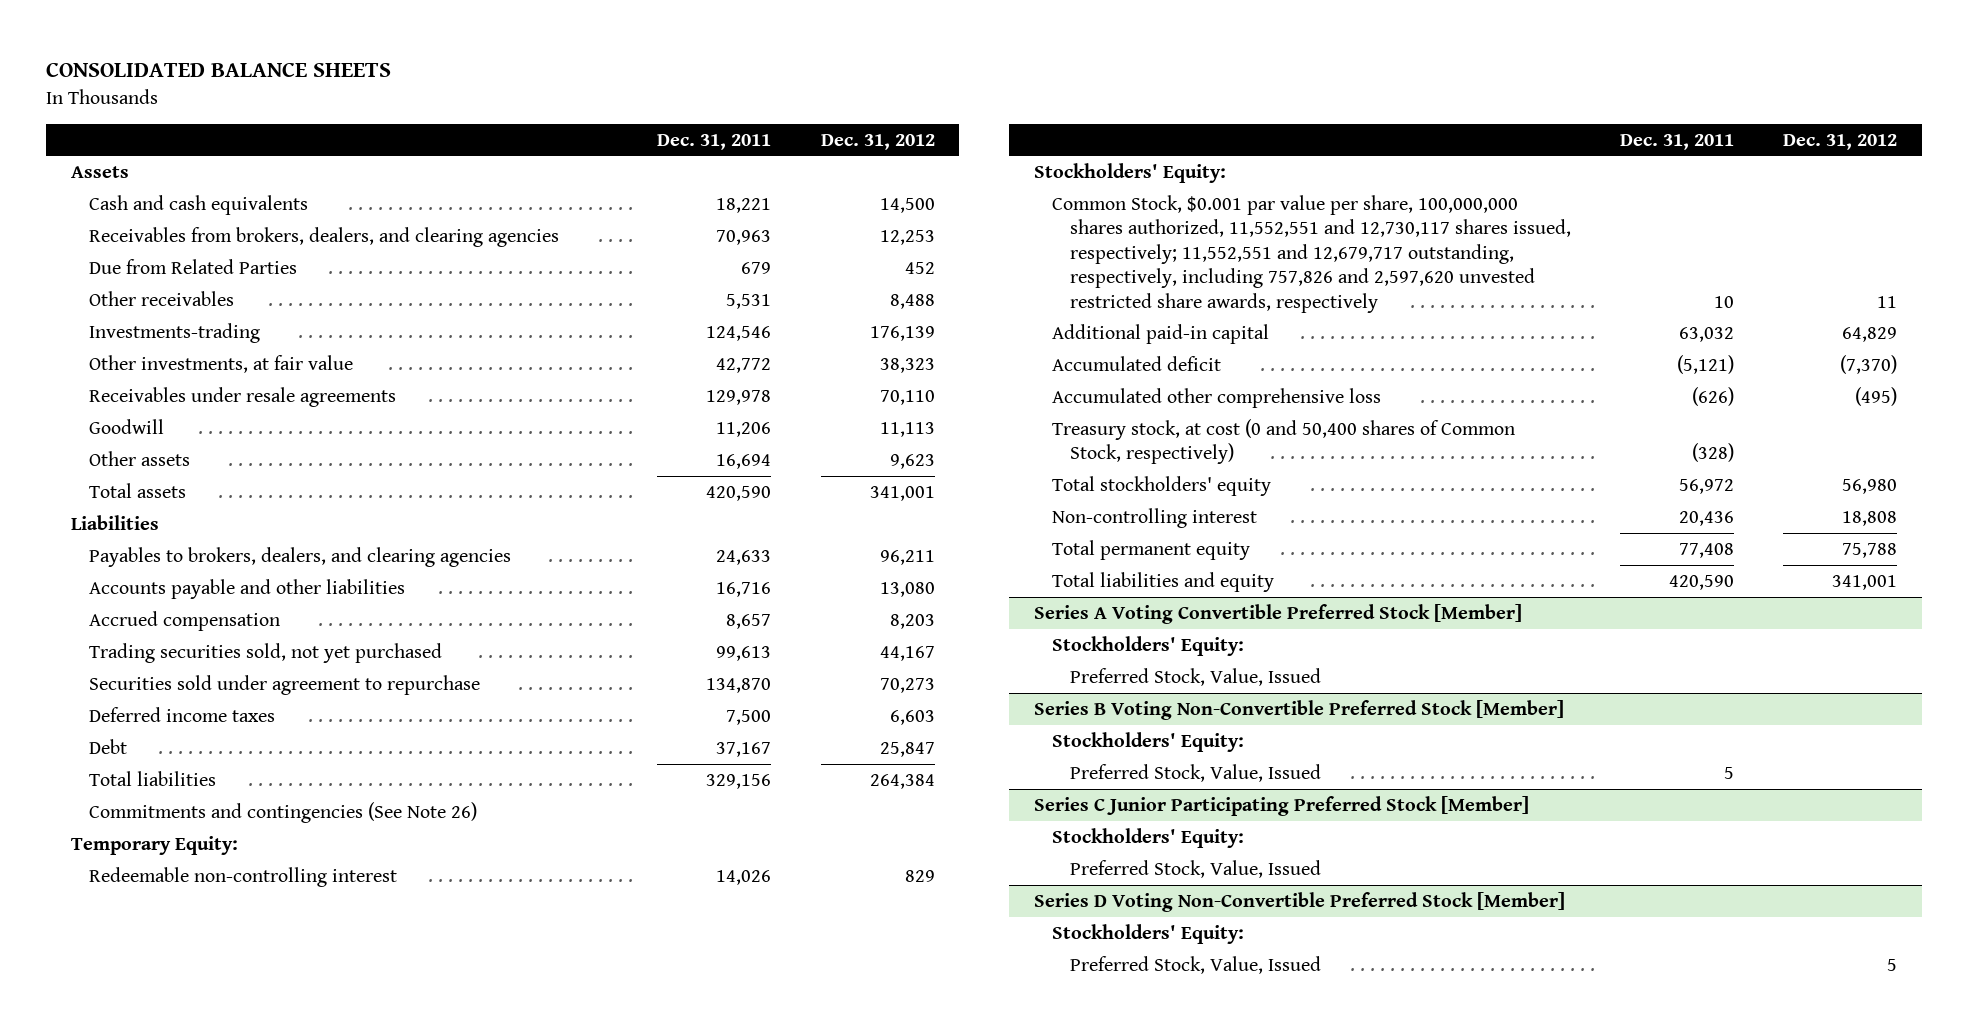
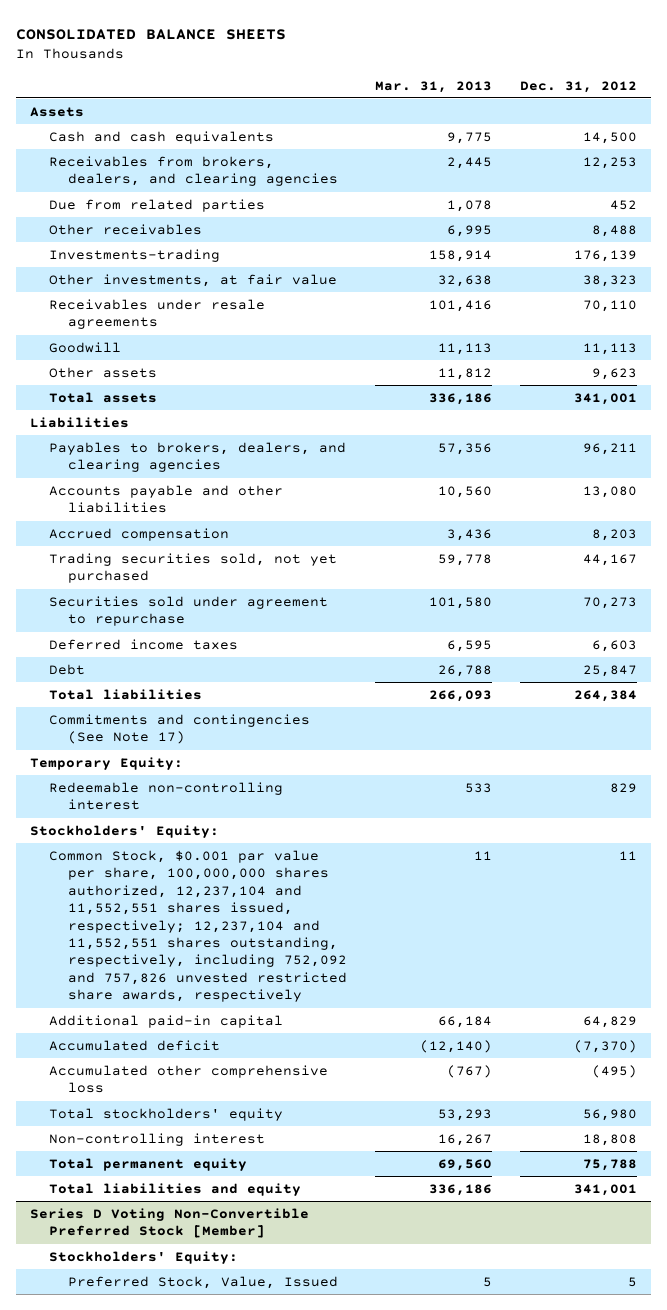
- | Dec. 31, 2011 | Dec. 31, 2012
+ | Mar. 31, 2013 | Dec. 31, 2012
- Due from Related Parties | 679 | 452
+ Due from related parties | 1,078 | 452
- Commitments and contingencies (See Note 26)
+ Commitments and contingencies (See Note 17)
- Common Stock, $0.001 par value per share, 100,000,000 shares authorized, 11,552,551 and 12,730,117 shares issued, respectively; 11,552,551 and 12,679,717 outstanding, respectively, including 757,826 and 2,597,620 unvested restricted share awards, respectively | 10 | 11
+ Common Stock, $0.001 par value per share, 100,000,000 shares authorized, 12,237,104 and 11,552,551 shares issued, respectively; 12,237,104 and 11,552,551 shares outstanding, respectively, including 752,092 and 757,826 unvested restricted share awards, respectively | 11 | 11
- Treasury stock, at cost (0 and 50,400 shares of Common Stock, respectively) | (328) |
- Series A Voting Convertible Preferred Stock [Member]
- Stockholders' Equity:
- Preferred Stock, Value, Issued
- Series B Voting Non-Convertible Preferred Stock [Member]
- Stockholders' Equity:
- Preferred Stock, Value, Issued | 5 |
- Series C Junior Participating Preferred Stock [Member]
- Stockholders' Equity:
- Preferred Stock, Value, Issued

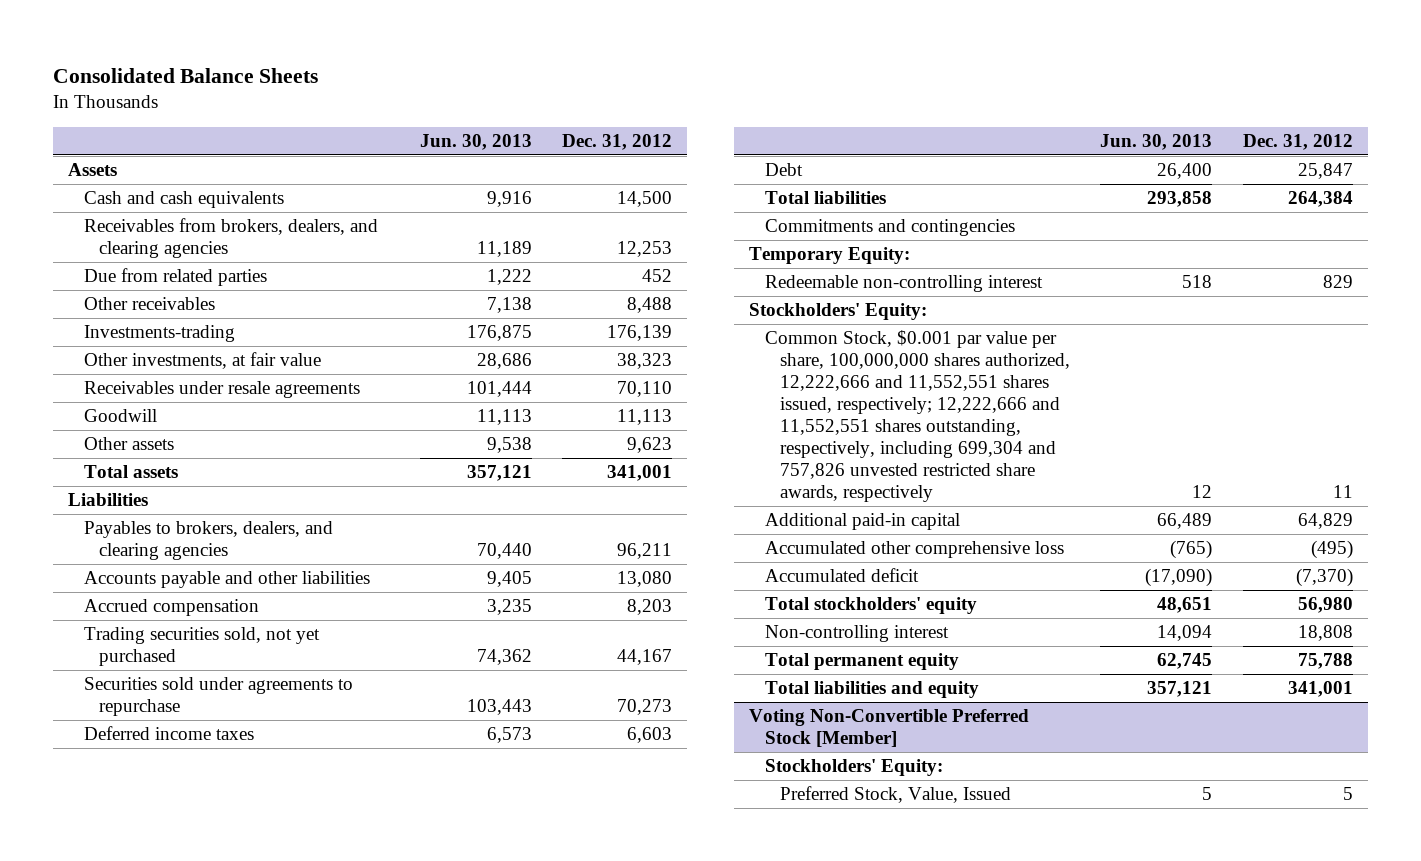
- CONSOLIDATED BALANCE SHEETS
+ Consolidated Balance Sheets
- | Mar. 31, 2013 | Dec. 31, 2012
+ | Jun. 30, 2013 | Dec. 31, 2012
- Securities sold under agreement to repurchase | 101,580 | 70,273
+ Securities sold under agreements to repurchase | 103,443 | 70,273
- Commitments and contingencies (See Note 17)
+ Commitments and contingencies
- Common Stock, $0.001 par value per share, 100,000,000 shares authorized, 12,237,104 and 11,552,551 shares issued, respectively; 12,237,104 and 11,552,551 shares outstanding, respectively, including 752,092 and 757,826 unvested restricted share awards, respectively | 11 | 11
+ Common Stock, $0.001 par value per share, 100,000,000 shares authorized, 12,222,666 and 11,552,551 shares issued, respectively; 12,222,666 and 11,552,551 shares outstanding, respectively, including 699,304 and 757,826 unvested restricted share awards, respectively | 12 | 11
moved down: Accumulated deficit | (17,090) | (7,370)
- Series D Voting Non-Convertible Preferred Stock [Member]
+ Voting Non-Convertible Preferred Stock [Member]

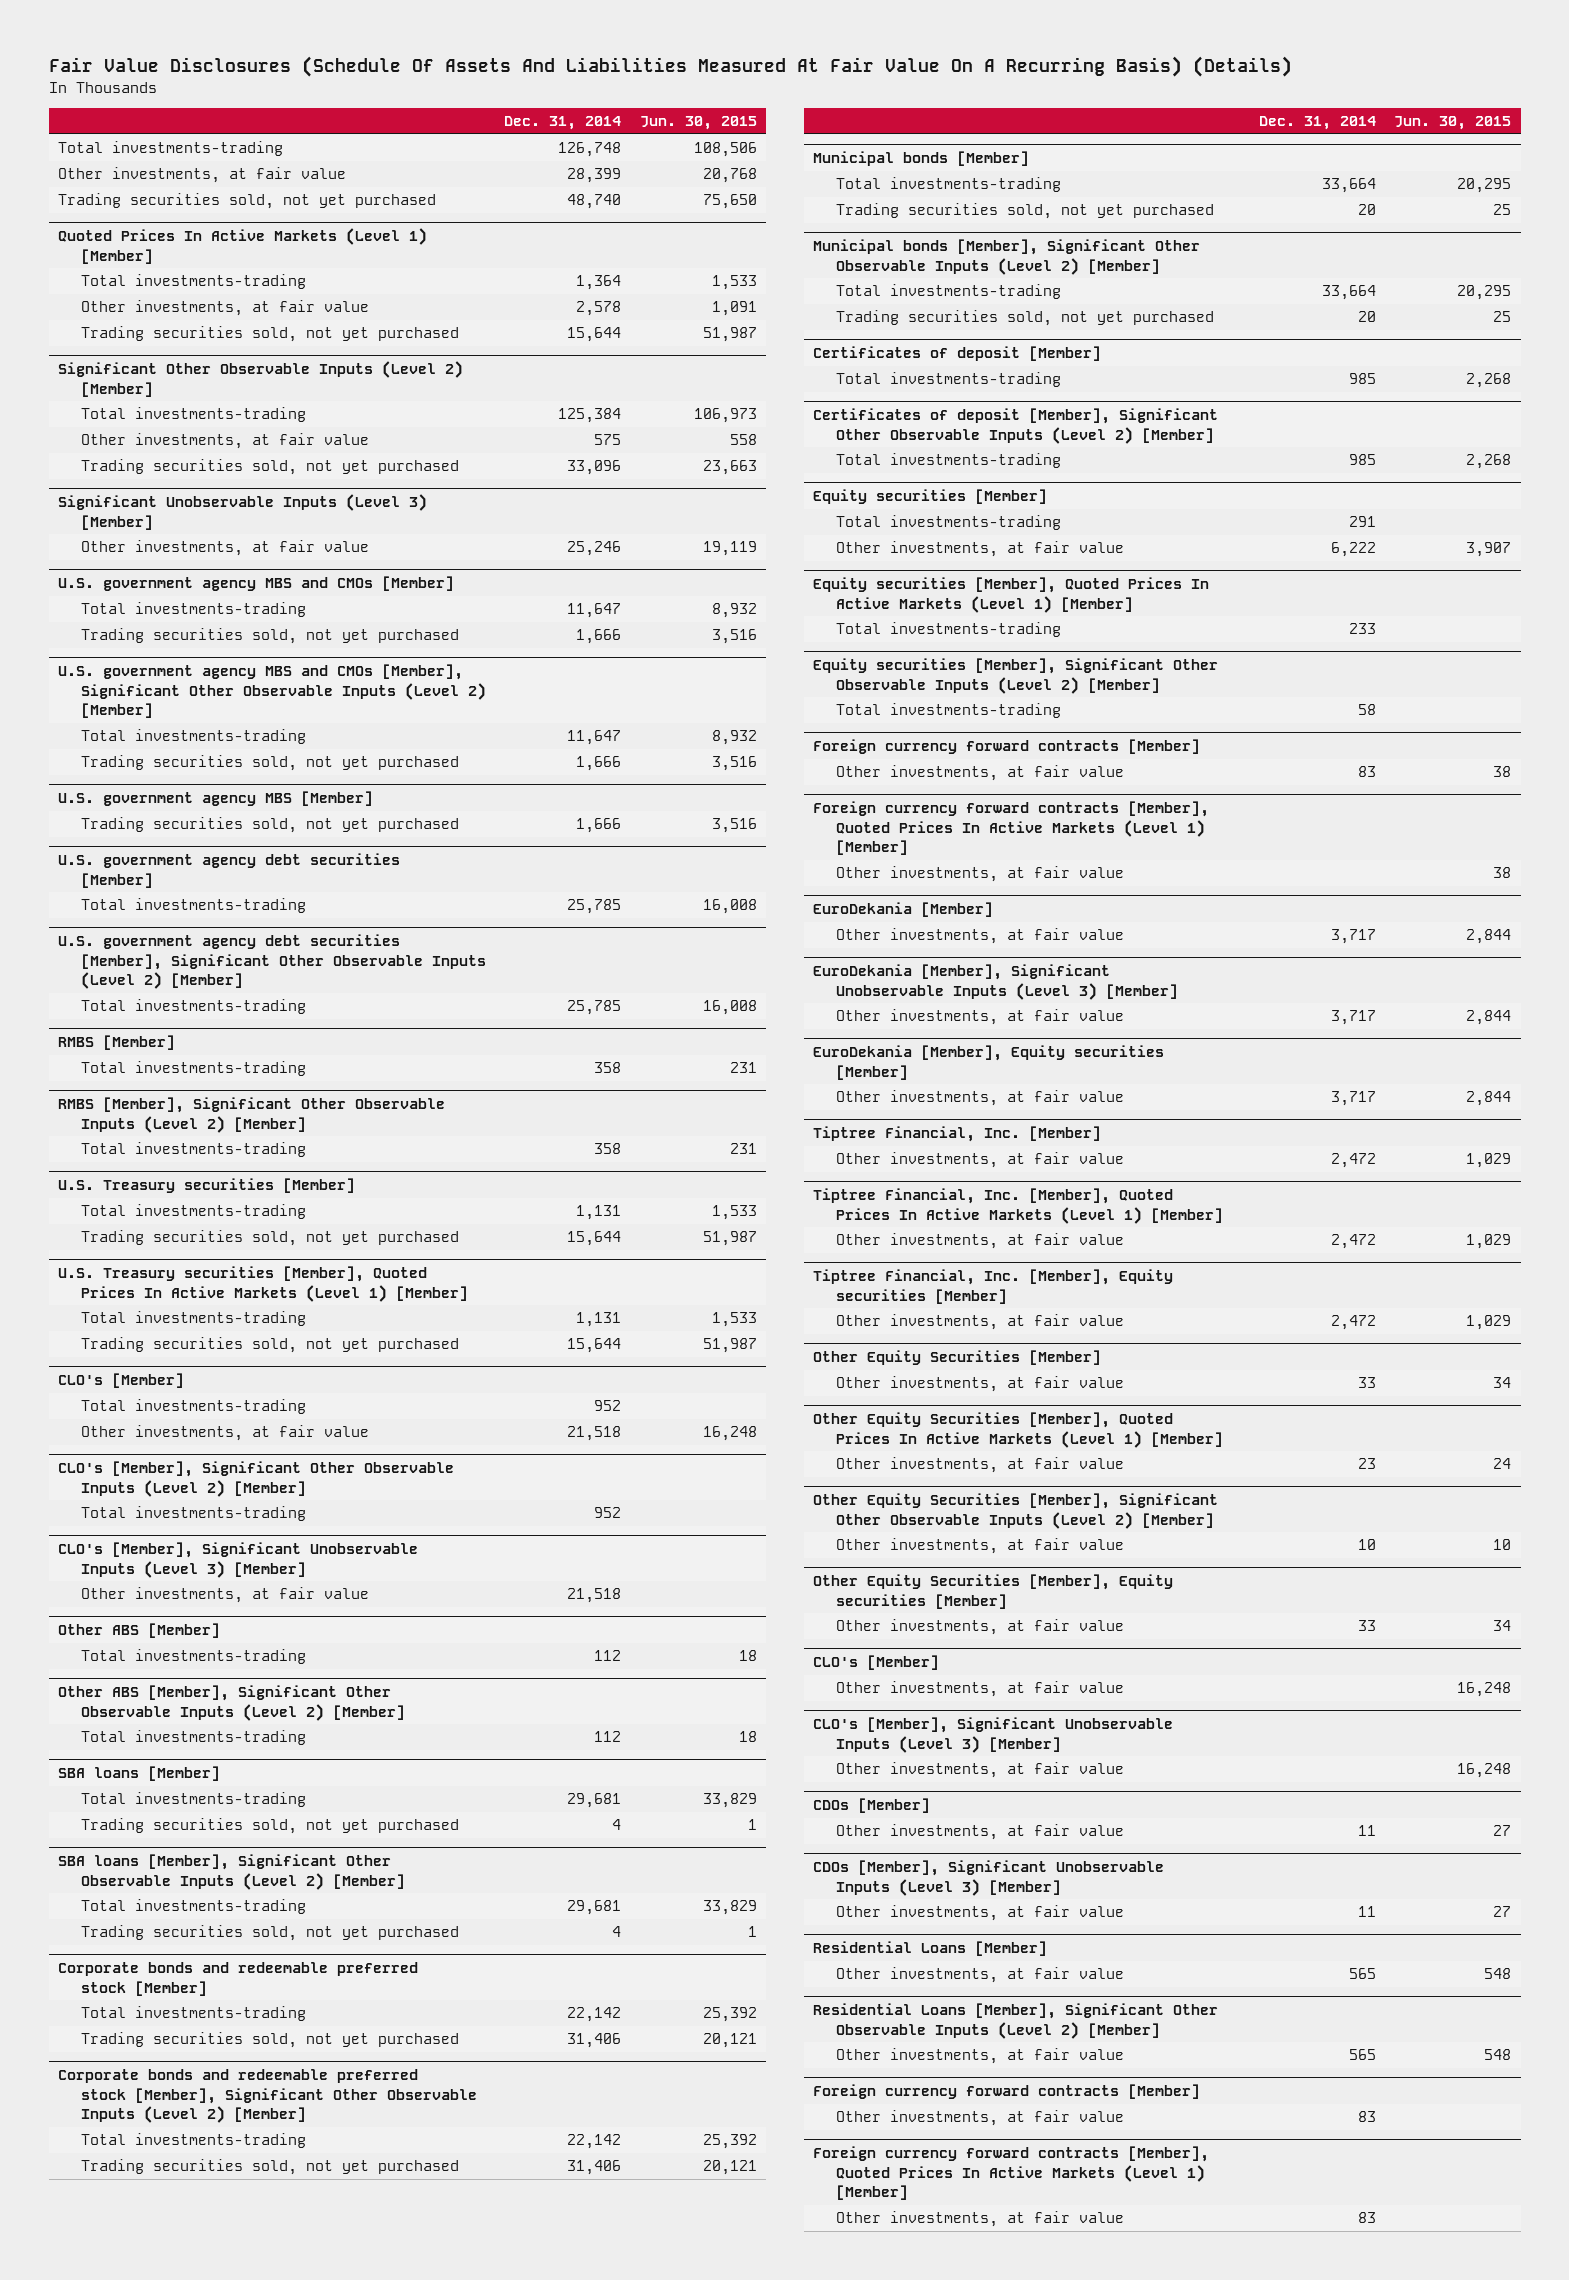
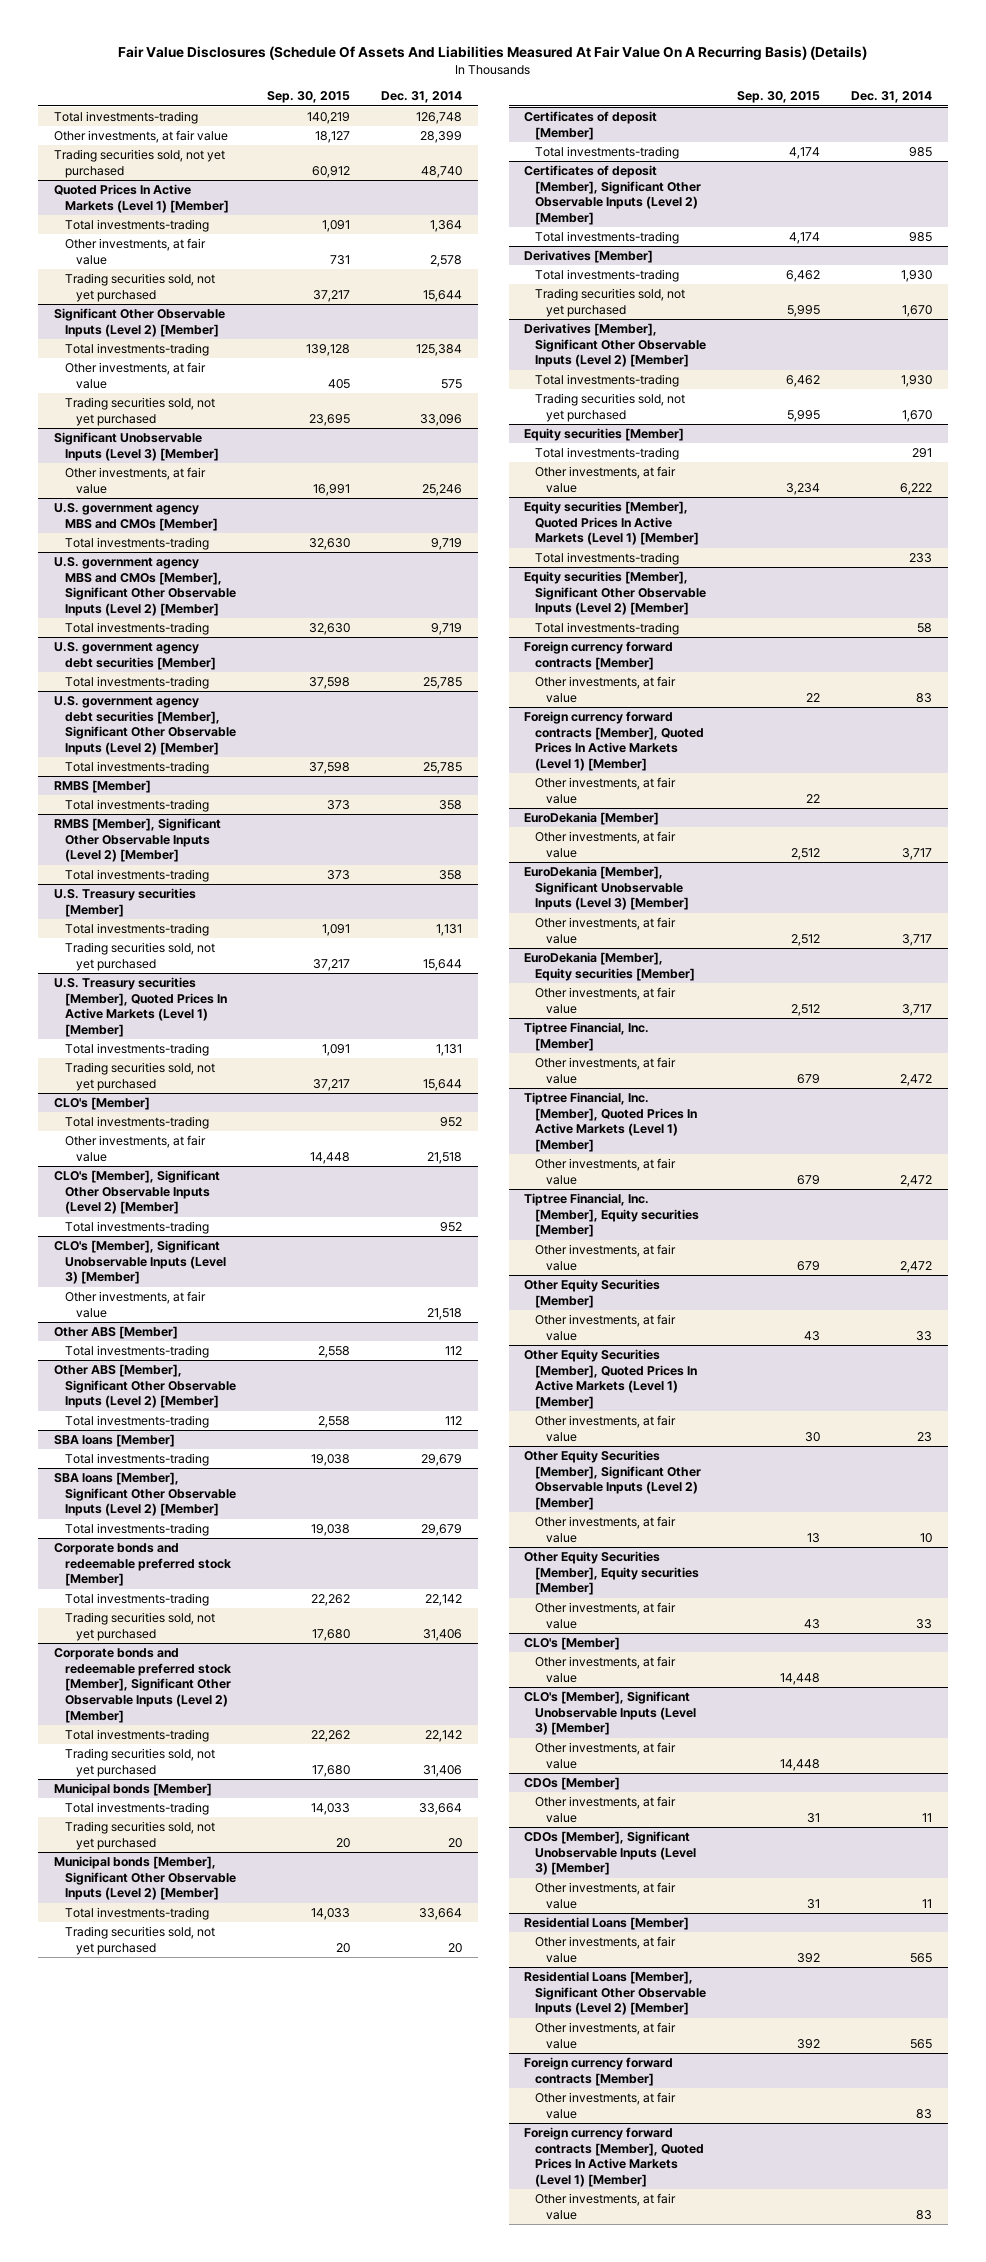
- | Dec. 31, 2014 | Jun. 30, 2015
+ | Sep. 30, 2015 | Dec. 31, 2014
@ U.S. government agency MBS and CMOs [Member]
- Total investments-trading | 11,647 | 8,932
- Trading securities sold, not yet purchased | 1,666 | 3,516
+ Total investments-trading | 32,630 | 9,719
@ U.S. government agency MBS and CMOs [Member], Significant Other Observable Inputs (Level 2) [Member]
- Total investments-trading | 11,647 | 8,932
- Trading securities sold, not yet purchased | 1,666 | 3,516
- U.S. government agency MBS [Member]
- Trading securities sold, not yet purchased | 1,666 | 3,516
@ U.S. government agency MBS and CMOs [Member], Significant Other Observable Inputs (Level 2) [Member]
+ Total investments-trading | 32,630 | 9,719
@ SBA loans [Member]
- Total investments-trading | 29,681 | 33,829
- Trading securities sold, not yet purchased | 4 | 1
+ Total investments-trading | 19,038 | 29,679
@ SBA loans [Member], Significant Other Observable Inputs (Level 2) [Member]
- Total investments-trading | 29,681 | 33,829
- Trading securities sold, not yet purchased | 4 | 1
+ Total investments-trading | 19,038 | 29,679
+ Derivatives [Member]
+ Total investments-trading | 6,462 | 1,930
+ Trading securities sold, not yet purchased | 5,995 | 1,670
+ Derivatives [Member], Significant Other Observable Inputs (Level 2) [Member]
+ Total investments-trading | 6,462 | 1,930
+ Trading securities sold, not yet purchased | 5,995 | 1,670

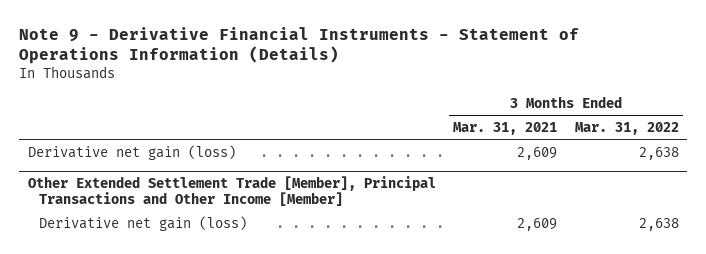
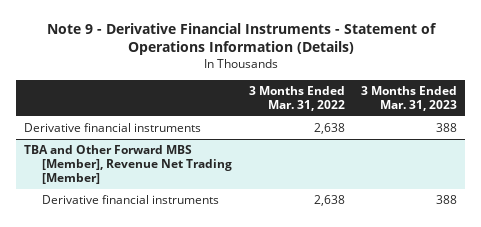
- | 3 Months Ended Mar. 31, 2021 | 3 Months Ended Mar. 31, 2022
+ | 3 Months Ended Mar. 31, 2022 | 3 Months Ended Mar. 31, 2023
- Derivative net gain (loss) | 2,609 | 2,638
- Other Extended Settlement Trade [Member], Principal Transactions and Other Income [Member]
- Derivative net gain (loss) | 2,609 | 2,638
+ Derivative financial instruments | 2,638 | 388
+ TBA and Other Forward MBS [Member], Revenue Net Trading [Member]
+ Derivative financial instruments | 2,638 | 388

